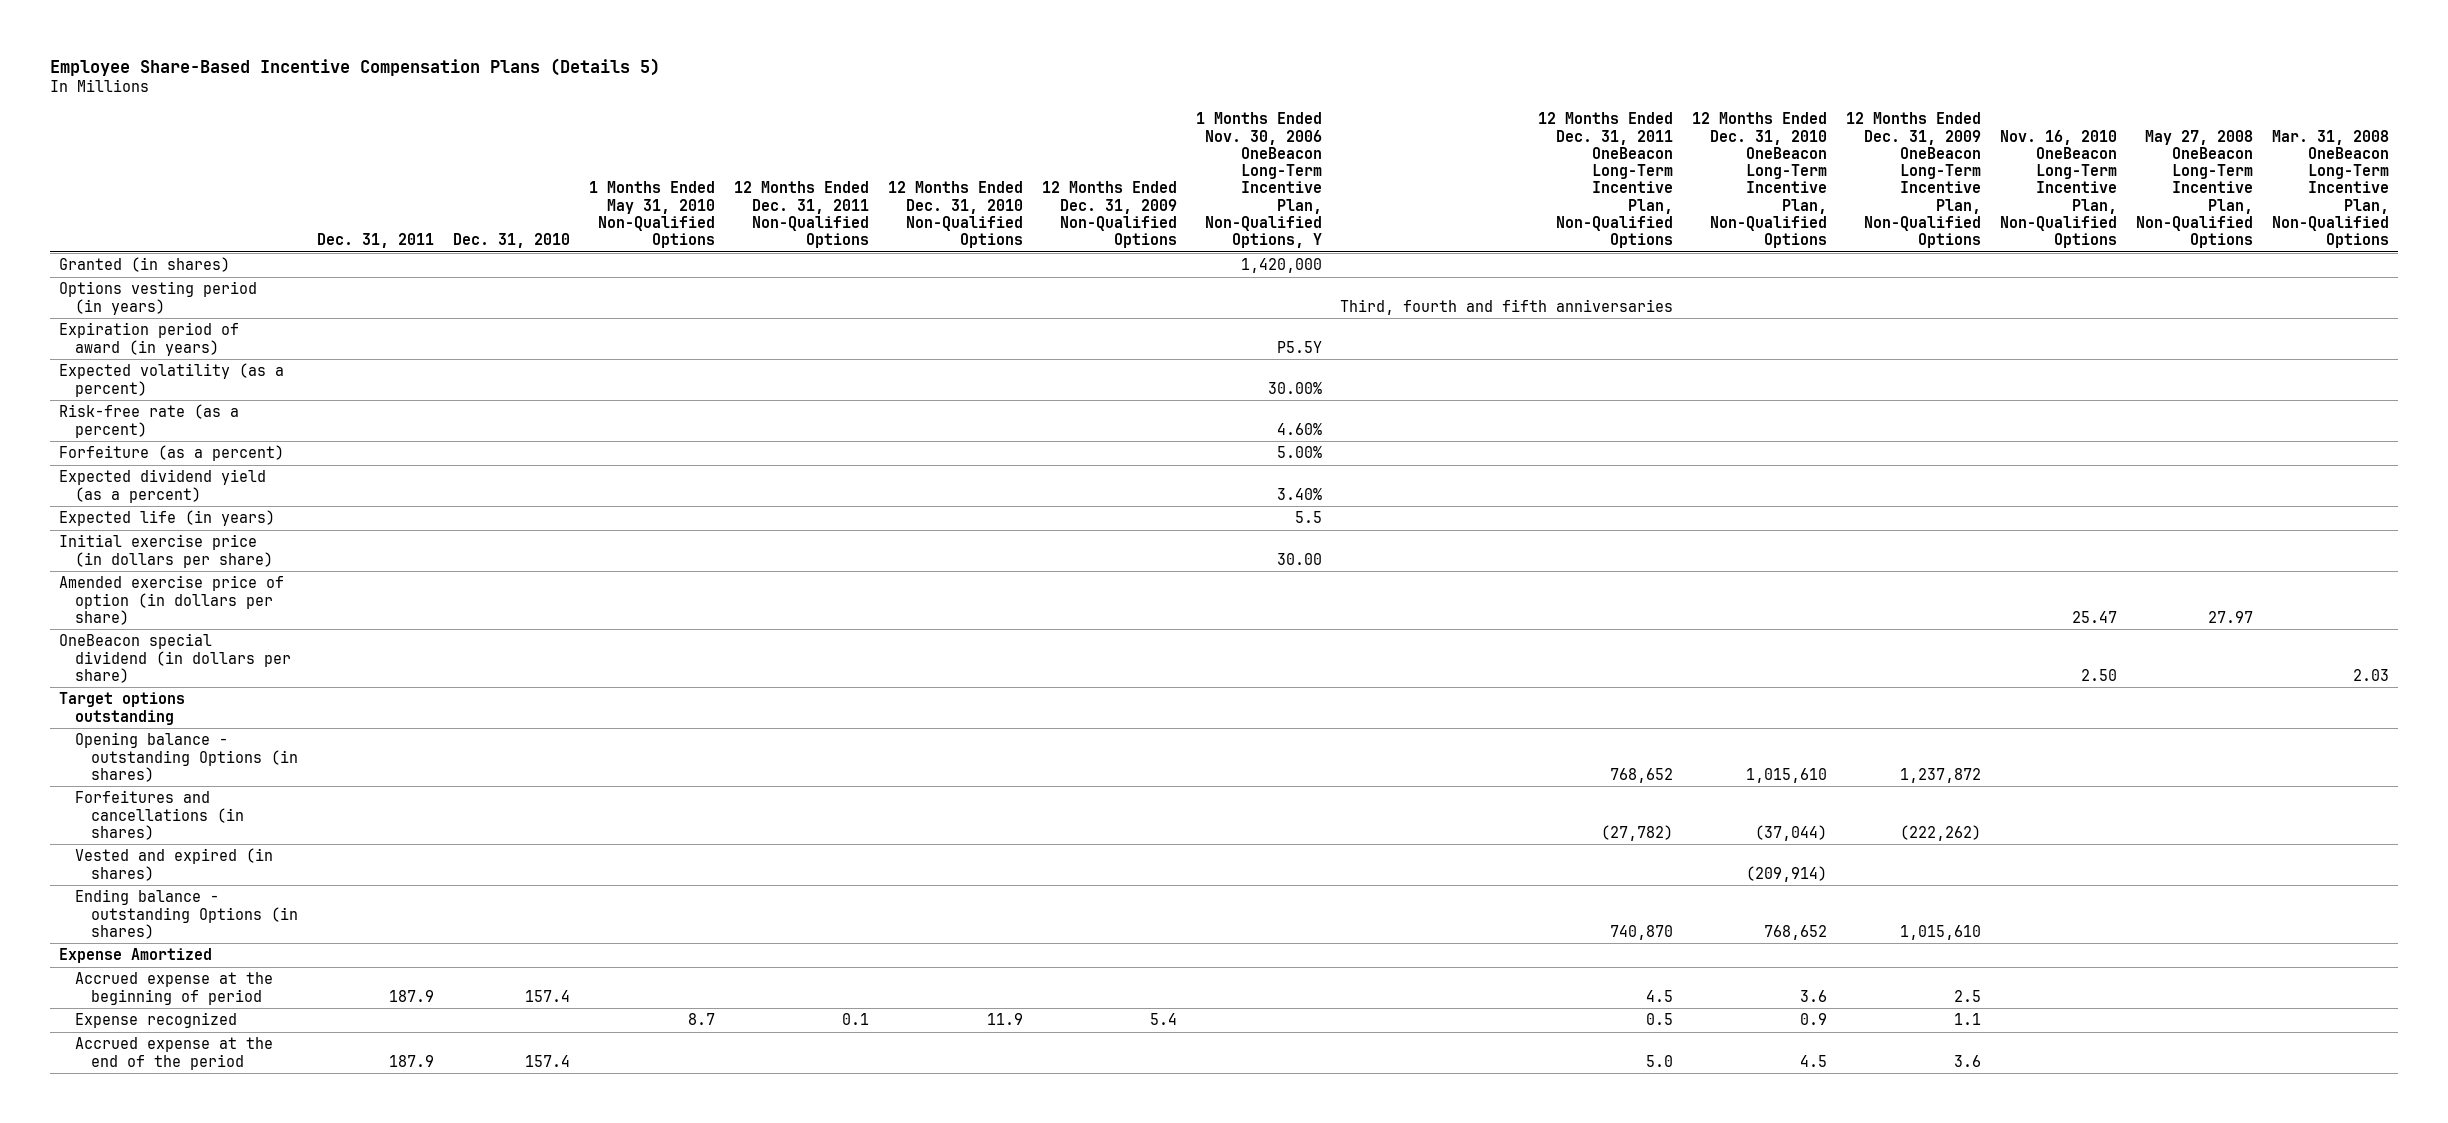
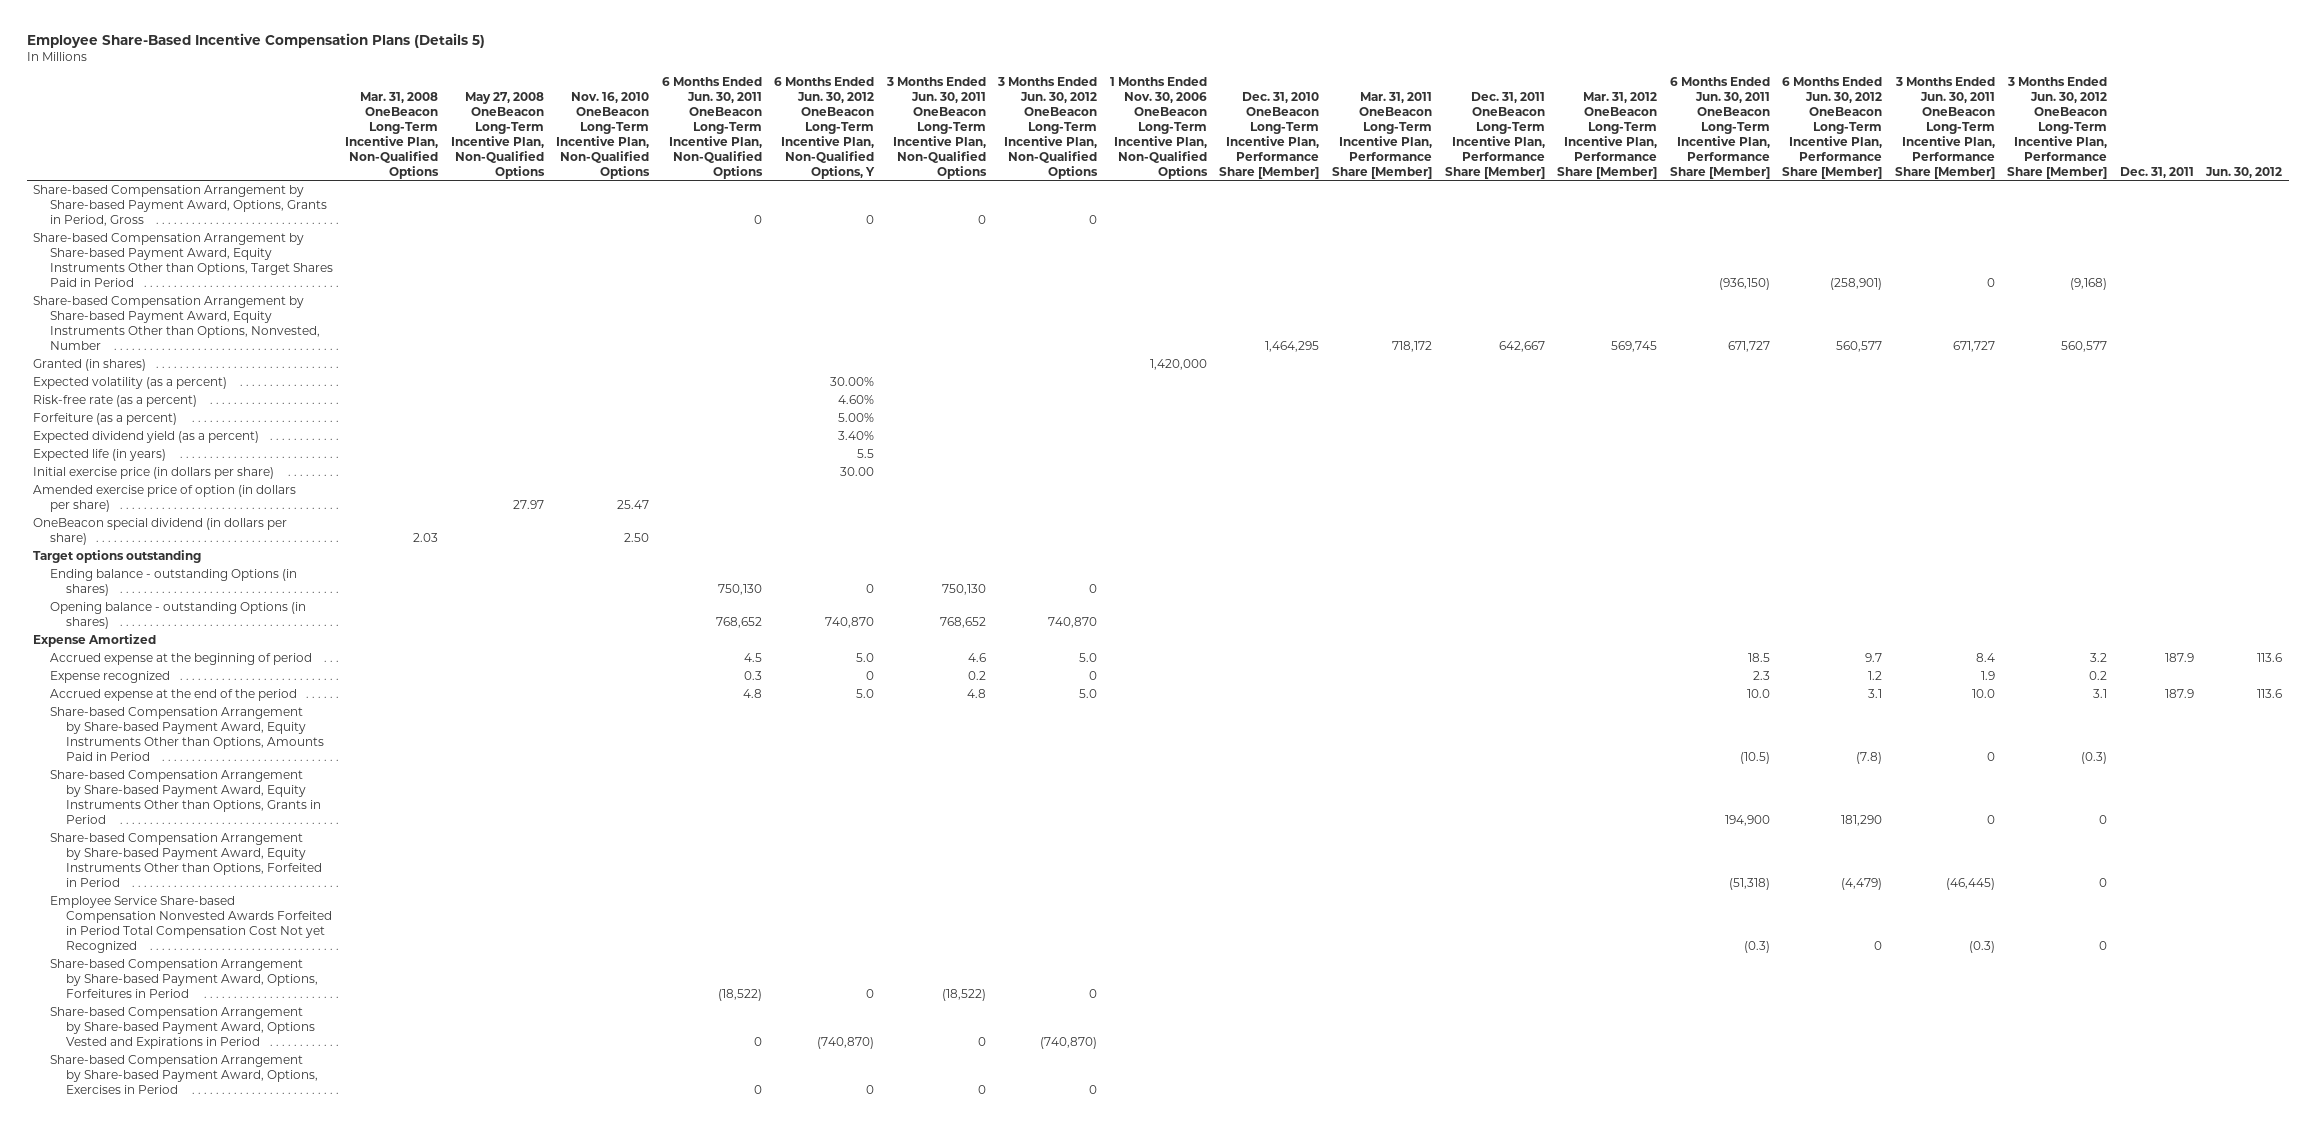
- | Dec. 31, 2011 | Dec. 31, 2010 | 1 Months Ended May 31, 2010 Non-Qualified Options | 12 Months Ended Dec. 31, 2011 Non-Qualified Options | 12 Months Ended Dec. 31, 2010 Non-Qualified Options | 12 Months Ended Dec. 31, 2009 Non-Qualified Options | 1 Months Ended Nov. 30, 2006 OneBeacon Long-Term Incentive Plan, Non-Qualified Options, Y | 12 Months Ended Dec. 31, 2011 OneBeacon Long-Term Incentive Plan, Non-Qualified Options | 12 Months Ended Dec. 31, 2010 OneBeacon Long-Term Incentive Plan, Non-Qualified Options | 12 Months Ended Dec. 31, 2009 OneBeacon Long-Term Incentive Plan, Non-Qualified Options | Nov. 16, 2010 OneBeacon Long-Term Incentive Plan, Non-Qualified Options | May 27, 2008 OneBeacon Long-Term Incentive Plan, Non-Qualified Options | Mar. 31, 2008 OneBeacon Long-Term Incentive Plan, Non-Qualified Options
+ | Mar. 31, 2008 OneBeacon Long-Term Incentive Plan, Non-Qualified Options | May 27, 2008 OneBeacon Long-Term Incentive Plan, Non-Qualified Options | Nov. 16, 2010 OneBeacon Long-Term Incentive Plan, Non-Qualified Options | 6 Months Ended Jun. 30, 2011 OneBeacon Long-Term Incentive Plan, Non-Qualified Options | 6 Months Ended Jun. 30, 2012 OneBeacon Long-Term Incentive Plan, Non-Qualified Options, Y | 3 Months Ended Jun. 30, 2011 OneBeacon Long-Term Incentive Plan, Non-Qualified Options | 3 Months Ended Jun. 30, 2012 OneBeacon Long-Term Incentive Plan, Non-Qualified Options | 1 Months Ended Nov. 30, 2006 OneBeacon Long-Term Incentive Plan, Non-Qualified Options | Dec. 31, 2010 OneBeacon Long-Term Incentive Plan, Performance Share [Member] | Mar. 31, 2011 OneBeacon Long-Term Incentive Plan, Performance Share [Member] | Dec. 31, 2011 OneBeacon Long-Term Incentive Plan, Performance Share [Member] | Mar. 31, 2012 OneBeacon Long-Term Incentive Plan, Performance Share [Member] | 6 Months Ended Jun. 30, 2011 OneBeacon Long-Term Incentive Plan, Performance Share [Member] | 6 Months Ended Jun. 30, 2012 OneBeacon Long-Term Incentive Plan, Performance Share [Member] | 3 Months Ended Jun. 30, 2011 OneBeacon Long-Term Incentive Plan, Performance Share [Member] | 3 Months Ended Jun. 30, 2012 OneBeacon Long-Term Incentive Plan, Performance Share [Member] | Dec. 31, 2011 | Jun. 30, 2012
+ Share-based Compensation Arrangement by Share-based Payment Award, Options, Grants in Period, Gross | | | | 0 | 0 | 0 | 0 | | | | | | | | | | |
+ Share-based Compensation Arrangement by Share-based Payment Award, Equity Instruments Other than Options, Target Shares Paid in Period | | | | | | | | | | | | | (936,150) | (258,901) | 0 | (9,168) | |
+ Share-based Compensation Arrangement by Share-based Payment Award, Equity Instruments Other than Options, Nonvested, Number | | | | | | | | | 1,464,295 | 718,172 | 642,667 | 569,745 | 671,727 | 560,577 | 671,727 | 560,577 | |
- Options vesting period (in years) | | | | | | | | Third, fourth and fifth anniversaries | | | | |
- Expiration period of award (in years) | | | | | | | P5.5Y | | | | | |
- Forfeitures and cancellations (in shares) | | | | | | | | (27,782) | (37,044) | (222,262) | | |
- Vested and expired (in shares) | | | | | | | | | (209,914) | | | |
moved down: Opening balance - outstanding Options (in shares) | | | | 768,652 | 740,870 | 768,652 | 740,870 | | | | | | | | | | |
+ Share-based Compensation Arrangement by Share-based Payment Award, Equity Instruments Other than Options, Amounts Paid in Period | | | | | | | | | | | | | (10.5) | (7.8) | 0 | (0.3) | |
+ Share-based Compensation Arrangement by Share-based Payment Award, Equity Instruments Other than Options, Grants in Period | | | | | | | | | | | | | 194,900 | 181,290 | 0 | 0 | |
+ Share-based Compensation Arrangement by Share-based Payment Award, Equity Instruments Other than Options, Forfeited in Period | | | | | | | | | | | | | (51,318) | (4,479) | (46,445) | 0 | |
+ Employee Service Share-based Compensation Nonvested Awards Forfeited in Period Total Compensation Cost Not yet Recognized | | | | | | | | | | | | | (0.3) | 0 | (0.3) | 0 | |
+ Share-based Compensation Arrangement by Share-based Payment Award, Options, Forfeitures in Period | | | | (18,522) | 0 | (18,522) | 0 | | | | | | | | | | |
+ Share-based Compensation Arrangement by Share-based Payment Award, Options Vested and Expirations in Period | | | | 0 | (740,870) | 0 | (740,870) | | | | | | | | | | |
+ Share-based Compensation Arrangement by Share-based Payment Award, Options, Exercises in Period | | | | 0 | 0 | 0 | 0 | | | | | | | | | | |

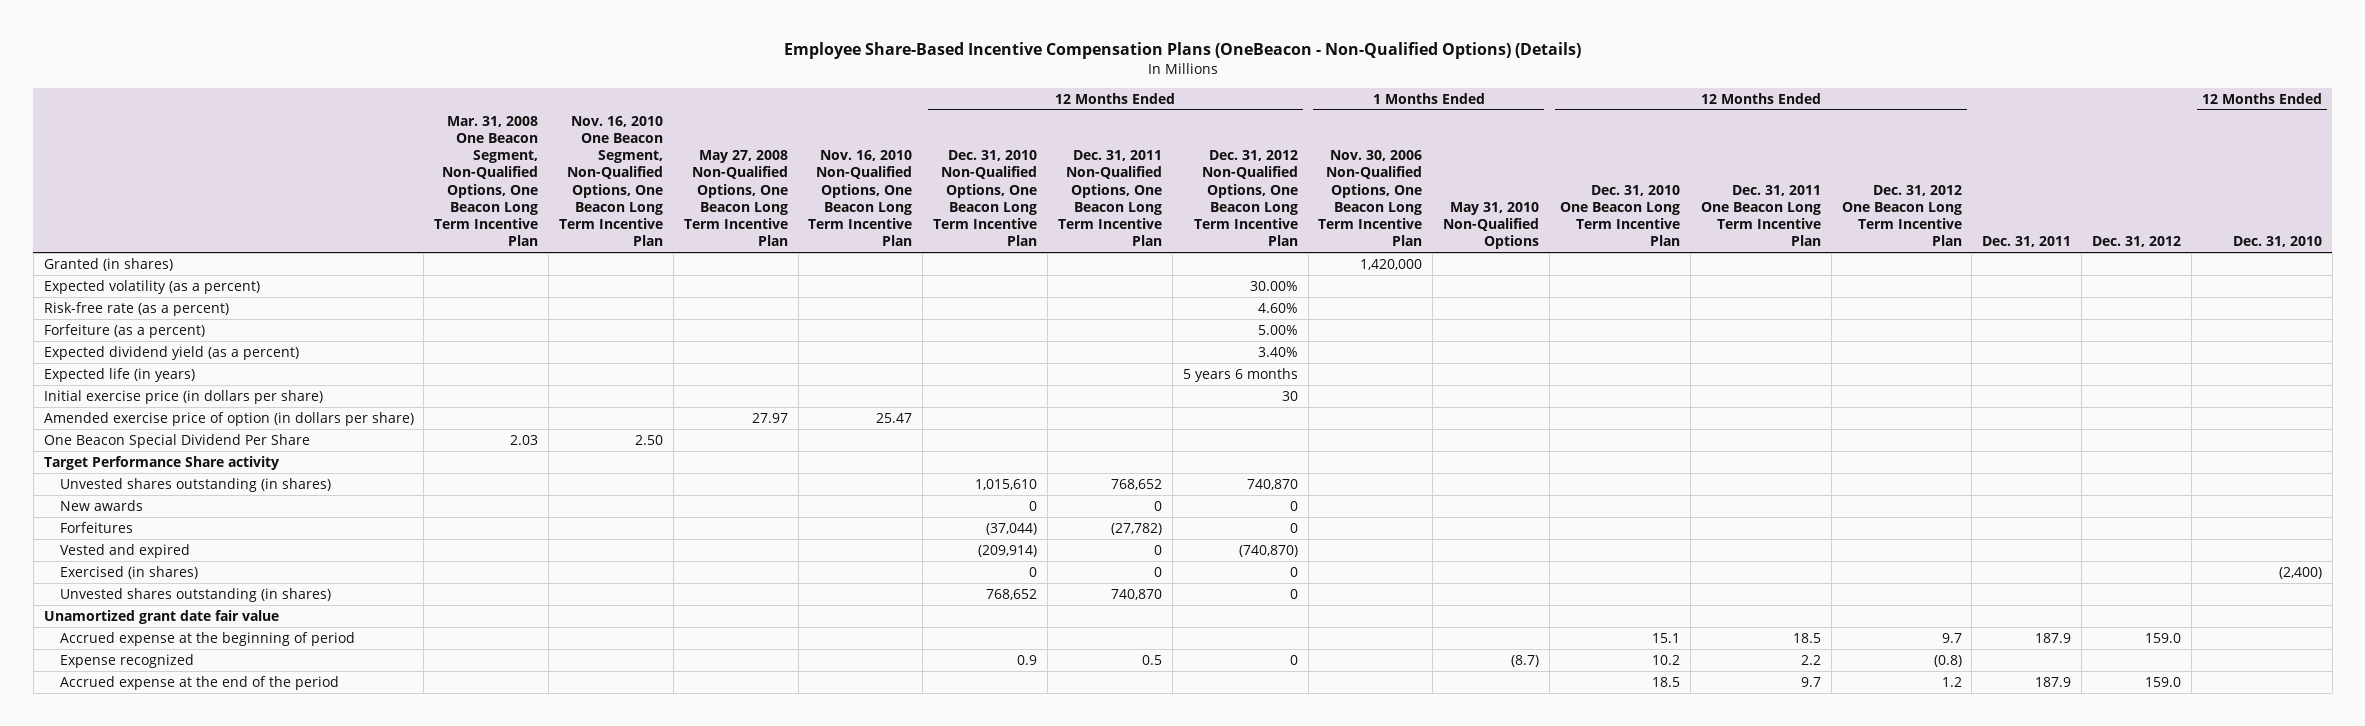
- Employee Share-Based Incentive Compensation Plans (Details 5)
+ Employee Share-Based Incentive Compensation Plans (OneBeacon - Non-Qualified Options) (Details)
- | Mar. 31, 2008 OneBeacon Long-Term Incentive Plan, Non-Qualified Options | May 27, 2008 OneBeacon Long-Term Incentive Plan, Non-Qualified Options | Nov. 16, 2010 OneBeacon Long-Term Incentive Plan, Non-Qualified Options | 6 Months Ended Jun. 30, 2011 OneBeacon Long-Term Incentive Plan, Non-Qualified Options | 6 Months Ended Jun. 30, 2012 OneBeacon Long-Term Incentive Plan, Non-Qualified Options, Y | 3 Months Ended Jun. 30, 2011 OneBeacon Long-Term Incentive Plan, Non-Qualified Options | 3 Months Ended Jun. 30, 2012 OneBeacon Long-Term Incentive Plan, Non-Qualified Options | 1 Months Ended Nov. 30, 2006 OneBeacon Long-Term Incentive Plan, Non-Qualified Options | Dec. 31, 2010 OneBeacon Long-Term Incentive Plan, Performance Share [Member] | Mar. 31, 2011 OneBeacon Long-Term Incentive Plan, Performance Share [Member] | Dec. 31, 2011 OneBeacon Long-Term Incentive Plan, Performance Share [Member] | Mar. 31, 2012 OneBeacon Long-Term Incentive Plan, Performance Share [Member] | 6 Months Ended Jun. 30, 2011 OneBeacon Long-Term Incentive Plan, Performance Share [Member] | 6 Months Ended Jun. 30, 2012 OneBeacon Long-Term Incentive Plan, Performance Share [Member] | 3 Months Ended Jun. 30, 2011 OneBeacon Long-Term Incentive Plan, Performance Share [Member] | 3 Months Ended Jun. 30, 2012 OneBeacon Long-Term Incentive Plan, Performance Share [Member] | Dec. 31, 2011 | Jun. 30, 2012
+ | Mar. 31, 2008 One Beacon Segment, Non-Qualified Options, One Beacon Long Term Incentive Plan | Nov. 16, 2010 One Beacon Segment, Non-Qualified Options, One Beacon Long Term Incentive Plan | May 27, 2008 Non-Qualified Options, One Beacon Long Term Incentive Plan | Nov. 16, 2010 Non-Qualified Options, One Beacon Long Term Incentive Plan | 12 Months Ended Dec. 31, 2010 Non-Qualified Options, One Beacon Long Term Incentive Plan | 12 Months Ended Dec. 31, 2011 Non-Qualified Options, One Beacon Long Term Incentive Plan | 12 Months Ended Dec. 31, 2012 Non-Qualified Options, One Beacon Long Term Incentive Plan | 1 Months Ended Nov. 30, 2006 Non-Qualified Options, One Beacon Long Term Incentive Plan | 1 Months Ended May 31, 2010 Non-Qualified Options | 12 Months Ended Dec. 31, 2010 One Beacon Long Term Incentive Plan | 12 Months Ended Dec. 31, 2011 One Beacon Long Term Incentive Plan | 12 Months Ended Dec. 31, 2012 One Beacon Long Term Incentive Plan | Dec. 31, 2011 | Dec. 31, 2012 | 12 Months Ended Dec. 31, 2010
- Share-based Compensation Arrangement by Share-based Payment Award, Options, Grants in Period, Gross | | | | 0 | 0 | 0 | 0 | | | | | | | | | | |
- Share-based Compensation Arrangement by Share-based Payment Award, Equity Instruments Other than Options, Target Shares Paid in Period | | | | | | | | | | | | | (936,150) | (258,901) | 0 | (9,168) | |
- Share-based Compensation Arrangement by Share-based Payment Award, Equity Instruments Other than Options, Nonvested, Number | | | | | | | | | 1,464,295 | 718,172 | 642,667 | 569,745 | 671,727 | 560,577 | 671,727 | 560,577 | |
- OneBeacon special dividend (in dollars per share) | 2.03 | | 2.50 | | | | | | | | | | | | | | |
- Target options outstanding
- Ending balance - outstanding Options (in shares) | | | | 750,130 | 0 | 750,130 | 0 | | | | | | | | | | |
- Opening balance - outstanding Options (in shares) | | | | 768,652 | 740,870 | 768,652 | 740,870 | | | | | | | | | | |
- Expense Amortized
+ One Beacon Special Dividend Per Share | 2.03 | 2.50 | | | | | | | | | | | | |
+ Target Performance Share activity
+ Unvested shares outstanding (in shares) | | | | | 1,015,610 | 768,652 | 740,870 | | | | | | | |
+ New awards | | | | | 0 | 0 | 0 | | | | | | | |
+ Forfeitures | | | | | (37,044) | (27,782) | 0 | | | | | | | |
+ Vested and expired | | | | | (209,914) | 0 | (740,870) | | | | | | | |
+ Exercised (in shares) | | | | | 0 | 0 | 0 | | | | | | | | (2,400)
+ Unvested shares outstanding (in shares) | | | | | 768,652 | 740,870 | 0 | | | | | | | |
+ Unamortized grant date fair value
- Share-based Compensation Arrangement by Share-based Payment Award, Equity Instruments Other than Options, Amounts Paid in Period | | | | | | | | | | | | | (10.5) | (7.8) | 0 | (0.3) | |
- Share-based Compensation Arrangement by Share-based Payment Award, Equity Instruments Other than Options, Grants in Period | | | | | | | | | | | | | 194,900 | 181,290 | 0 | 0 | |
- Share-based Compensation Arrangement by Share-based Payment Award, Equity Instruments Other than Options, Forfeited in Period | | | | | | | | | | | | | (51,318) | (4,479) | (46,445) | 0 | |
- Employee Service Share-based Compensation Nonvested Awards Forfeited in Period Total Compensation Cost Not yet Recognized | | | | | | | | | | | | | (0.3) | 0 | (0.3) | 0 | |
- Share-based Compensation Arrangement by Share-based Payment Award, Options, Forfeitures in Period | | | | (18,522) | 0 | (18,522) | 0 | | | | | | | | | | |
- Share-based Compensation Arrangement by Share-based Payment Award, Options Vested and Expirations in Period | | | | 0 | (740,870) | 0 | (740,870) | | | | | | | | | | |
- Share-based Compensation Arrangement by Share-based Payment Award, Options, Exercises in Period | | | | 0 | 0 | 0 | 0 | | | | | | | | | | |

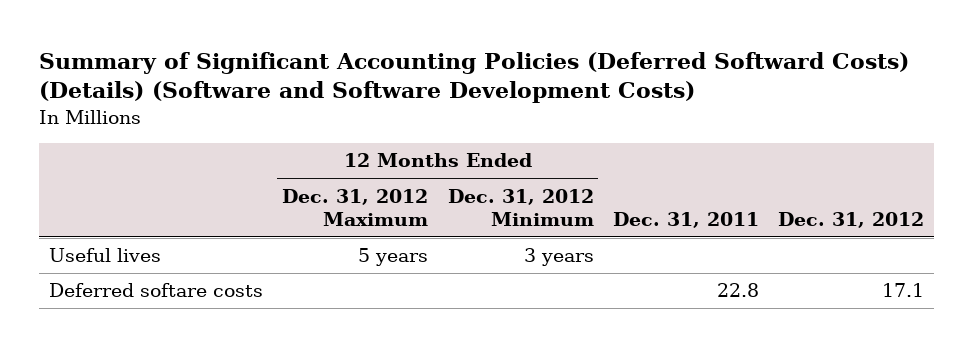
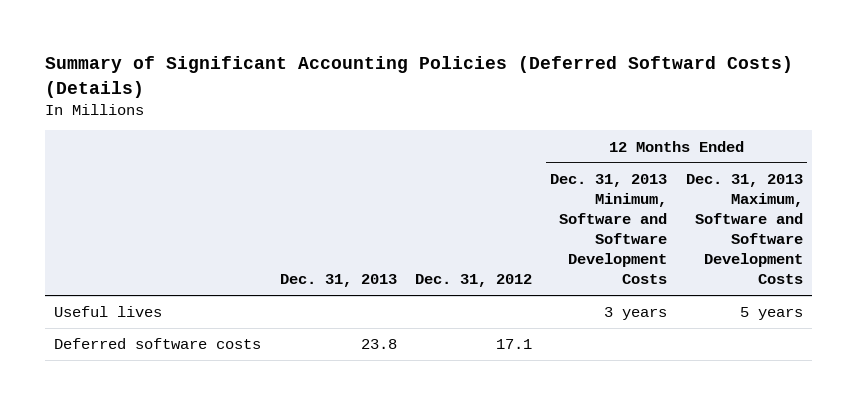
- Summary of Significant Accounting Policies (Deferred Softward Costs) (Details) (Software and Software Development Costs)
+ Summary of Significant Accounting Policies (Deferred Softward Costs) (Details)
- | 12 Months Ended Dec. 31, 2012 Maximum | 12 Months Ended Dec. 31, 2012 Minimum | Dec. 31, 2011 | Dec. 31, 2012
+ | Dec. 31, 2013 | Dec. 31, 2012 | 12 Months Ended Dec. 31, 2013 Minimum, Software and Software Development Costs | 12 Months Ended Dec. 31, 2013 Maximum, Software and Software Development Costs
- Deferred softare costs | | | 22.8 | 17.1
+ Deferred software costs | 23.8 | 17.1 | |

